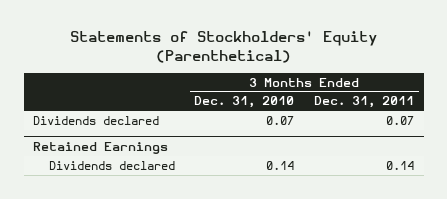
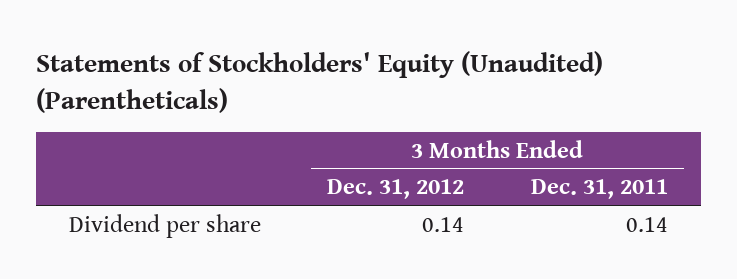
- Statements of Stockholders' Equity (Parenthetical)
+ Statements of Stockholders' Equity (Unaudited) (Parentheticals)
- | 3 Months Ended Dec. 31, 2010 | 3 Months Ended Dec. 31, 2011
+ | 3 Months Ended Dec. 31, 2012 | 3 Months Ended Dec. 31, 2011
- Dividends declared | 0.07 | 0.07
- Retained Earnings
- Dividends declared | 0.14 | 0.14
+ Dividend per share | 0.14 | 0.14

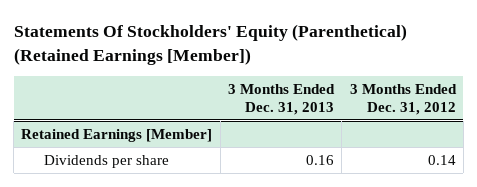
- Statements of Stockholders' Equity (Unaudited) (Parentheticals)
+ Statements Of Stockholders' Equity (Parenthetical) (Retained Earnings [Member])
- | 3 Months Ended Dec. 31, 2012 | 3 Months Ended Dec. 31, 2011
+ | 3 Months Ended Dec. 31, 2013 | 3 Months Ended Dec. 31, 2012
- Dividend per share | 0.14 | 0.14
+ Retained Earnings [Member]
+ Dividends per share | 0.16 | 0.14

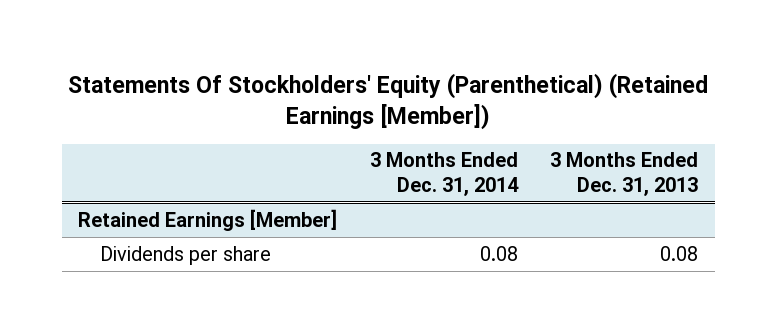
- | 3 Months Ended Dec. 31, 2013 | 3 Months Ended Dec. 31, 2012
+ | 3 Months Ended Dec. 31, 2014 | 3 Months Ended Dec. 31, 2013
@ Retained Earnings [Member]
- Dividends per share | 0.16 | 0.14
+ Dividends per share | 0.08 | 0.08

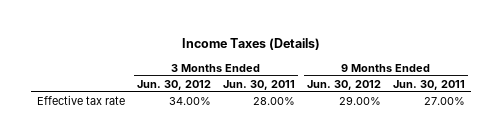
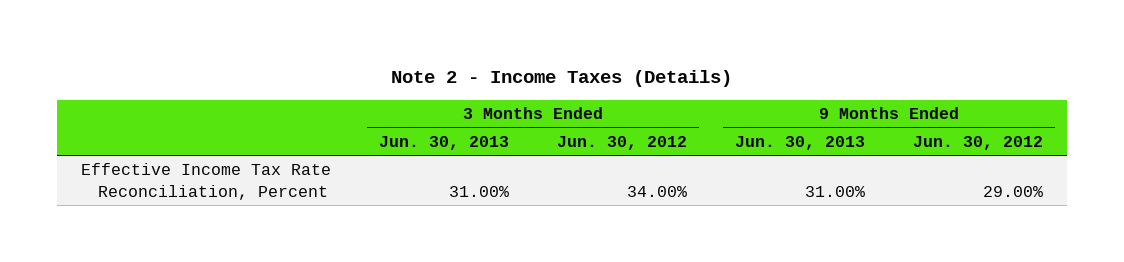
- Income Taxes (Details)
+ Note 2 - Income Taxes (Details)
- | 3 Months Ended Jun. 30, 2012 | 3 Months Ended Jun. 30, 2011 | 9 Months Ended Jun. 30, 2012 | 9 Months Ended Jun. 30, 2011
+ | 3 Months Ended Jun. 30, 2013 | 3 Months Ended Jun. 30, 2012 | 9 Months Ended Jun. 30, 2013 | 9 Months Ended Jun. 30, 2012
- Effective tax rate | 34.00% | 28.00% | 29.00% | 27.00%
+ Effective Income Tax Rate Reconciliation, Percent | 31.00% | 34.00% | 31.00% | 29.00%

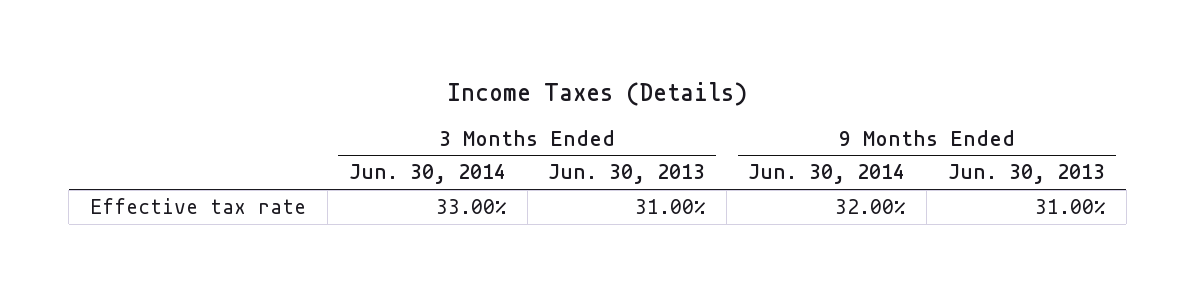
- Note 2 - Income Taxes (Details)
+ Income Taxes (Details)
- | 3 Months Ended Jun. 30, 2013 | 3 Months Ended Jun. 30, 2012 | 9 Months Ended Jun. 30, 2013 | 9 Months Ended Jun. 30, 2012
+ | 3 Months Ended Jun. 30, 2014 | 3 Months Ended Jun. 30, 2013 | 9 Months Ended Jun. 30, 2014 | 9 Months Ended Jun. 30, 2013
- Effective Income Tax Rate Reconciliation, Percent | 31.00% | 34.00% | 31.00% | 29.00%
+ Effective tax rate | 33.00% | 31.00% | 32.00% | 31.00%

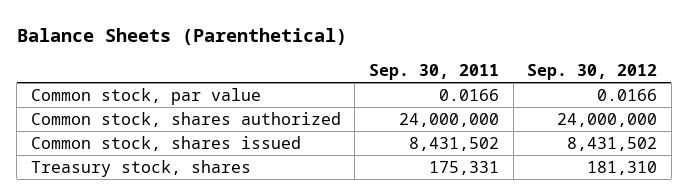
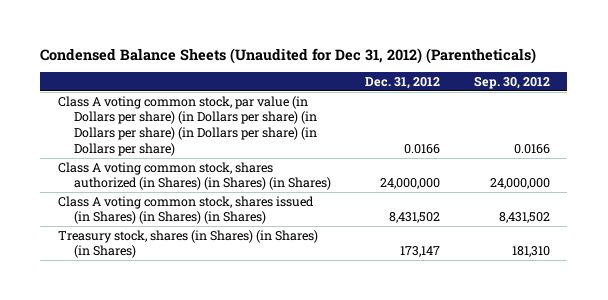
- Balance Sheets (Parenthetical)
+ Condensed Balance Sheets (Unaudited for Dec 31, 2012) (Parentheticals)
- | Sep. 30, 2011 | Sep. 30, 2012
+ | Dec. 31, 2012 | Sep. 30, 2012
- Common stock, par value | 0.0166 | 0.0166
- Common stock, shares authorized | 24,000,000 | 24,000,000
- Common stock, shares issued | 8,431,502 | 8,431,502
- Treasury stock, shares | 175,331 | 181,310
+ Class A voting common stock, par value (in Dollars per share) (in Dollars per share) (in Dollars per share) (in Dollars per share) (in Dollars per share) | 0.0166 | 0.0166
+ Class A voting common stock, shares authorized (in Shares) (in Shares) (in Shares) | 24,000,000 | 24,000,000
+ Class A voting common stock, shares issued (in Shares) (in Shares) (in Shares) | 8,431,502 | 8,431,502
+ Treasury stock, shares (in Shares) (in Shares) (in Shares) | 173,147 | 181,310

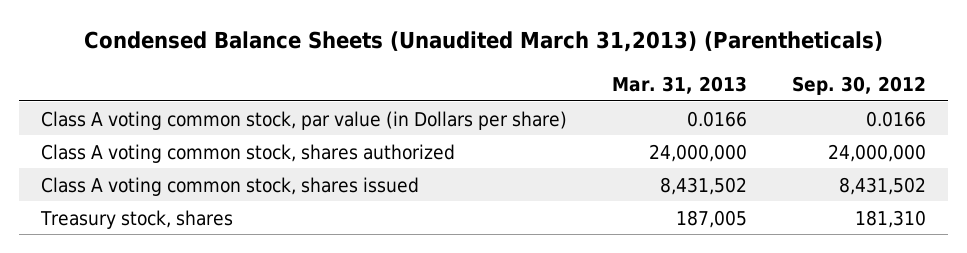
- Condensed Balance Sheets (Unaudited for Dec 31, 2012) (Parentheticals)
+ Condensed Balance Sheets (Unaudited March 31,2013) (Parentheticals)
- | Dec. 31, 2012 | Sep. 30, 2012
+ | Mar. 31, 2013 | Sep. 30, 2012
- Class A voting common stock, par value (in Dollars per share) (in Dollars per share) (in Dollars per share) (in Dollars per share) (in Dollars per share) | 0.0166 | 0.0166
- Class A voting common stock, shares authorized (in Shares) (in Shares) (in Shares) | 24,000,000 | 24,000,000
- Class A voting common stock, shares issued (in Shares) (in Shares) (in Shares) | 8,431,502 | 8,431,502
- Treasury stock, shares (in Shares) (in Shares) (in Shares) | 173,147 | 181,310
+ Class A voting common stock, par value (in Dollars per share) | 0.0166 | 0.0166
+ Class A voting common stock, shares authorized | 24,000,000 | 24,000,000
+ Class A voting common stock, shares issued | 8,431,502 | 8,431,502
+ Treasury stock, shares | 187,005 | 181,310

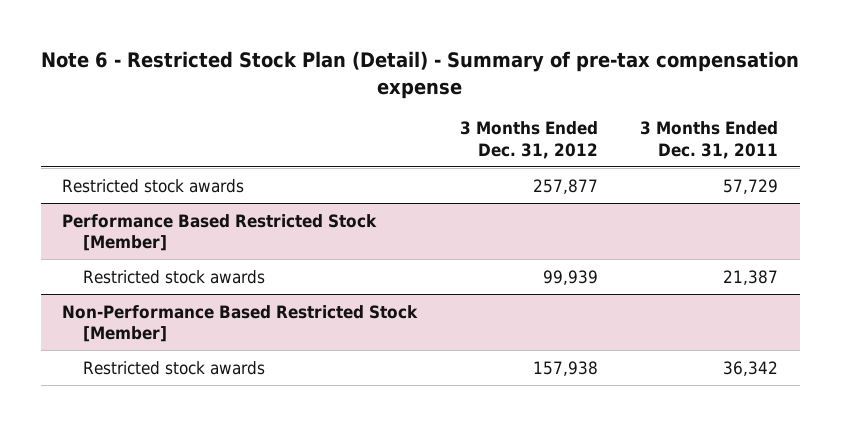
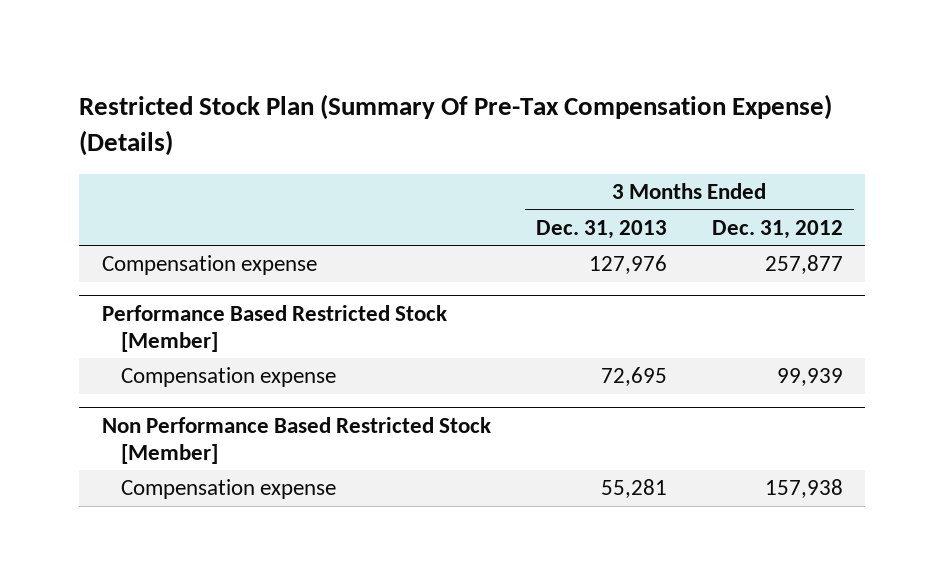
- Note 6 - Restricted Stock Plan (Detail) - Summary of pre-tax compensation expense
+ Restricted Stock Plan (Summary Of Pre-Tax Compensation Expense) (Details)
- | 3 Months Ended Dec. 31, 2012 | 3 Months Ended Dec. 31, 2011
+ | 3 Months Ended Dec. 31, 2013 | 3 Months Ended Dec. 31, 2012
- Restricted stock awards | 257,877 | 57,729
+ Compensation expense | 127,976 | 257,877
@ Performance Based Restricted Stock [Member]
- Restricted stock awards | 99,939 | 21,387
- Non-Performance Based Restricted Stock [Member]
- Restricted stock awards | 157,938 | 36,342
@ Performance Based Restricted Stock [Member]
+ Compensation expense | 72,695 | 99,939
+ Non Performance Based Restricted Stock [Member]
+ Compensation expense | 55,281 | 157,938

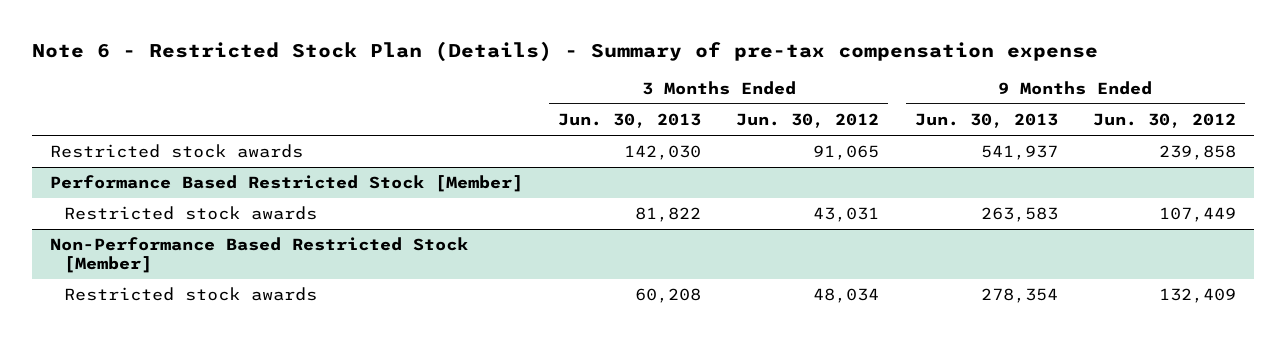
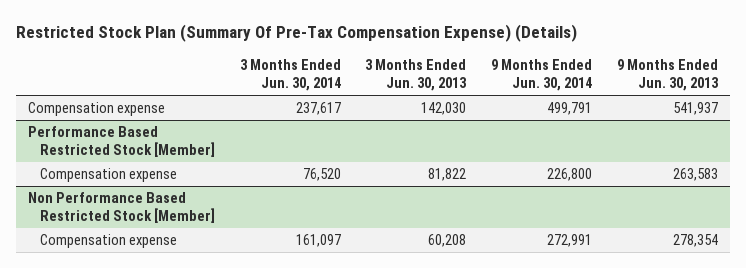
- Note 6 - Restricted Stock Plan (Details) - Summary of pre-tax compensation expense
+ Restricted Stock Plan (Summary Of Pre-Tax Compensation Expense) (Details)
- | 3 Months Ended Jun. 30, 2013 | 3 Months Ended Jun. 30, 2012 | 9 Months Ended Jun. 30, 2013 | 9 Months Ended Jun. 30, 2012
+ | 3 Months Ended Jun. 30, 2014 | 3 Months Ended Jun. 30, 2013 | 9 Months Ended Jun. 30, 2014 | 9 Months Ended Jun. 30, 2013
- Restricted stock awards | 142,030 | 91,065 | 541,937 | 239,858
+ Compensation expense | 237,617 | 142,030 | 499,791 | 541,937
@ Performance Based Restricted Stock [Member]
- Restricted stock awards | 81,822 | 43,031 | 263,583 | 107,449
- Non-Performance Based Restricted Stock [Member]
- Restricted stock awards | 60,208 | 48,034 | 278,354 | 132,409
@ Performance Based Restricted Stock [Member]
+ Compensation expense | 76,520 | 81,822 | 226,800 | 263,583
+ Non Performance Based Restricted Stock [Member]
+ Compensation expense | 161,097 | 60,208 | 272,991 | 278,354

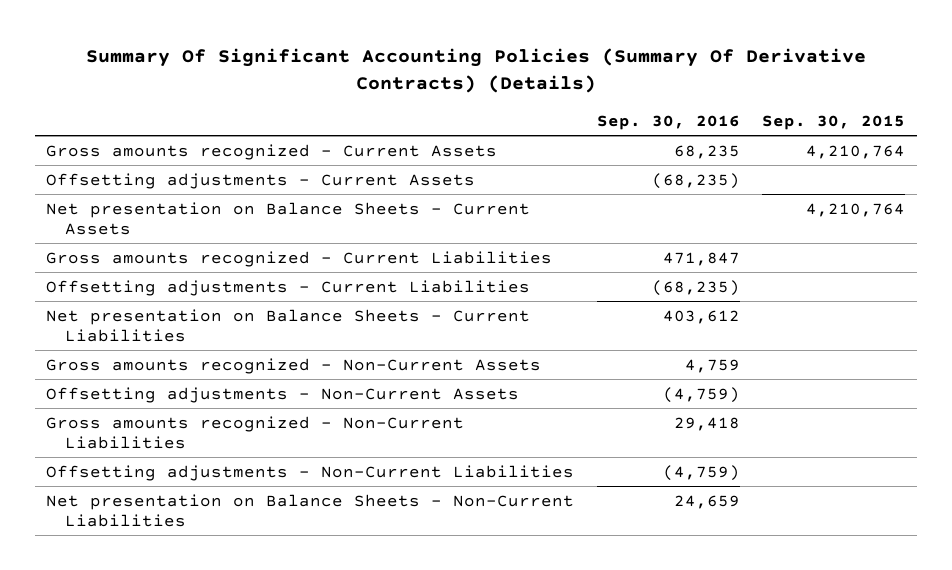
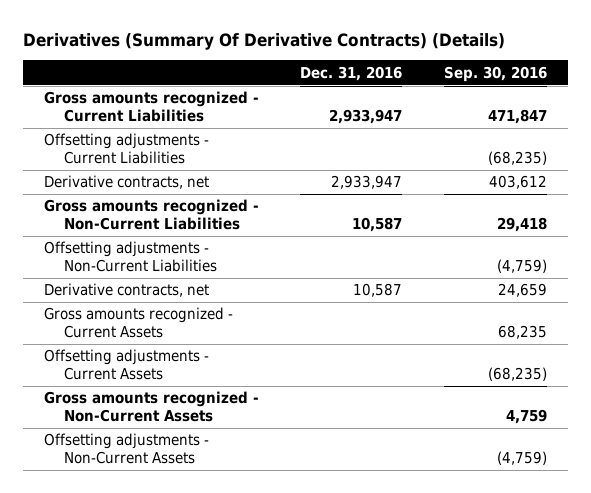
- Summary Of Significant Accounting Policies (Summary Of Derivative Contracts) (Details)
+ Derivatives (Summary Of Derivative Contracts) (Details)
- | Sep. 30, 2016 | Sep. 30, 2015
+ | Dec. 31, 2016 | Sep. 30, 2016
- Net presentation on Balance Sheets - Current Assets | | 4,210,764
- Net presentation on Balance Sheets - Current Liabilities | 403,612 |
+ Derivative contracts, net | 2,933,947 | 403,612
- Net presentation on Balance Sheets - Non-Current Liabilities | 24,659 |
+ Derivative contracts, net | 10,587 | 24,659
moved down: Gross amounts recognized - Current Assets | | 68,235
moved down: Offsetting adjustments - Current Assets | | (68,235)
moved down: Gross amounts recognized - Non-Current Assets | | 4,759
moved down: Offsetting adjustments - Non-Current Assets | | (4,759)

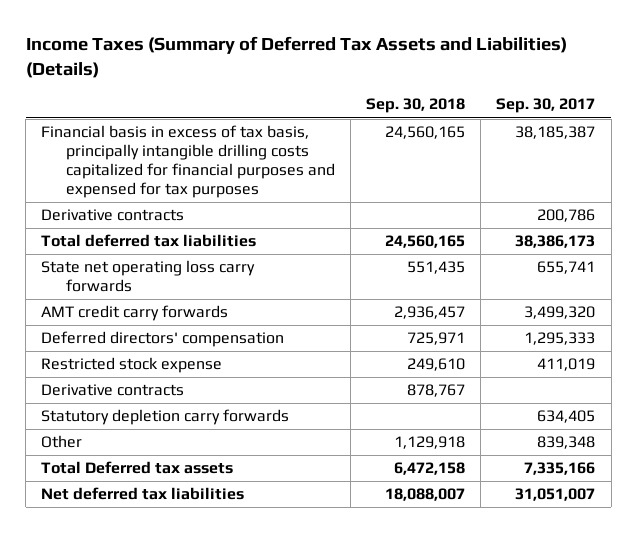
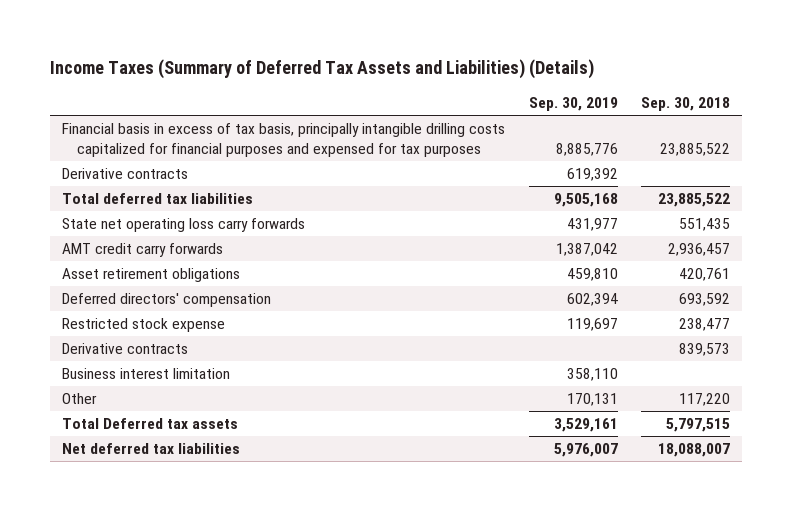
- | Sep. 30, 2018 | Sep. 30, 2017
+ | Sep. 30, 2019 | Sep. 30, 2018
- Financial basis in excess of tax basis, principally intangible drilling costs capitalized for financial purposes and expensed for tax purposes | 24,560,165 | 38,185,387
+ Financial basis in excess of tax basis, principally intangible drilling costs capitalized for financial purposes and expensed for tax purposes | 8,885,776 | 23,885,522
- Total deferred tax liabilities | 24,560,165 | 38,386,173
+ Total deferred tax liabilities | 9,505,168 | 23,885,522
- Deferred directors' compensation | 725,971 | 1,295,333
- Restricted stock expense | 249,610 | 411,019
- Derivative contracts | 878,767 |
- Statutory depletion carry forwards | | 634,405
- Other | 1,129,918 | 839,348
- Total Deferred tax assets | 6,472,158 | 7,335,166
+ Asset retirement obligations | 459,810 | 420,761
+ Deferred directors' compensation | 602,394 | 693,592
+ Restricted stock expense | 119,697 | 238,477
+ Derivative contracts | | 839,573
+ Business interest limitation | 358,110 |
+ Other | 170,131 | 117,220
+ Total Deferred tax assets | 3,529,161 | 5,797,515

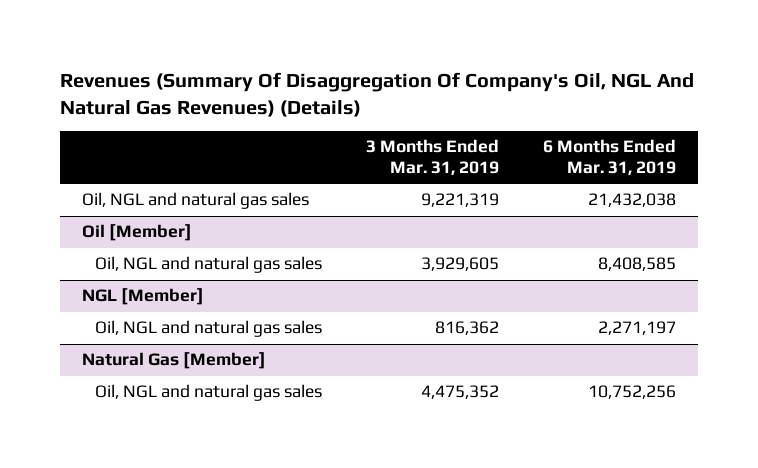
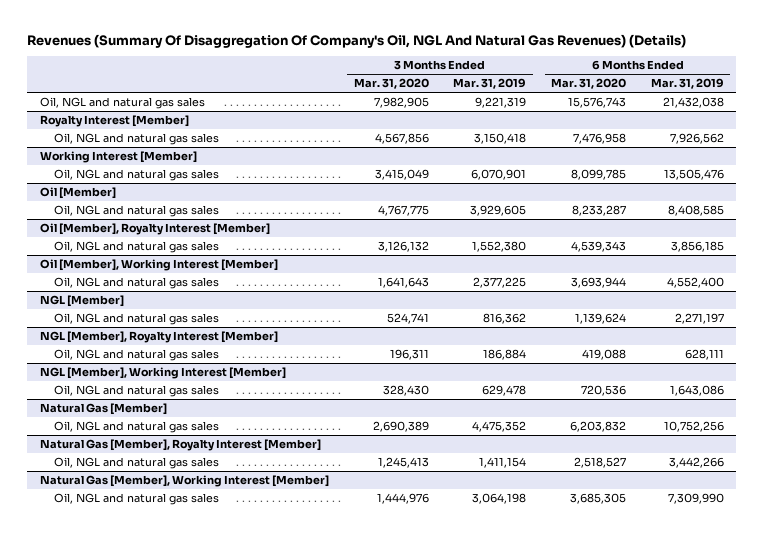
- | 3 Months Ended Mar. 31, 2019 | 6 Months Ended Mar. 31, 2019
+ | 3 Months Ended Mar. 31, 2020 | 3 Months Ended Mar. 31, 2019 | 6 Months Ended Mar. 31, 2020 | 6 Months Ended Mar. 31, 2019
+ Royalty Interest [Member]
+ Oil, NGL and natural gas sales | 4,567,856 | 3,150,418 | 7,476,958 | 7,926,562
+ Working Interest [Member]
+ Oil, NGL and natural gas sales | 3,415,049 | 6,070,901 | 8,099,785 | 13,505,476
+ Oil [Member], Royalty Interest [Member]
+ Oil, NGL and natural gas sales | 3,126,132 | 1,552,380 | 4,539,343 | 3,856,185
+ Oil [Member], Working Interest [Member]
+ Oil, NGL and natural gas sales | 1,641,643 | 2,377,225 | 3,693,944 | 4,552,400
+ NGL [Member], Royalty Interest [Member]
+ Oil, NGL and natural gas sales | 196,311 | 186,884 | 419,088 | 628,111
+ NGL [Member], Working Interest [Member]
+ Oil, NGL and natural gas sales | 328,430 | 629,478 | 720,536 | 1,643,086
+ Natural Gas [Member], Royalty Interest [Member]
+ Oil, NGL and natural gas sales | 1,245,413 | 1,411,154 | 2,518,527 | 3,442,266
+ Natural Gas [Member], Working Interest [Member]
+ Oil, NGL and natural gas sales | 1,444,976 | 3,064,198 | 3,685,305 | 7,309,990

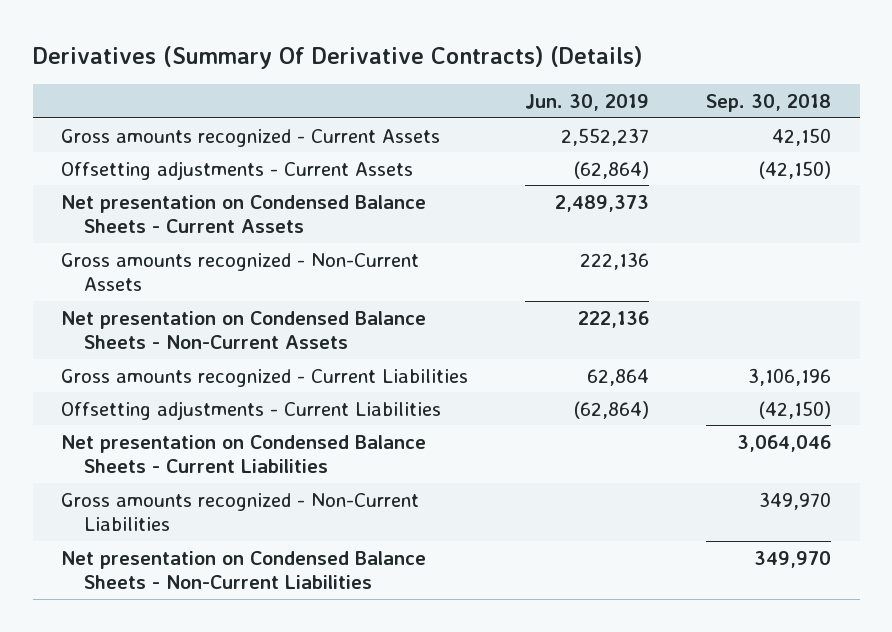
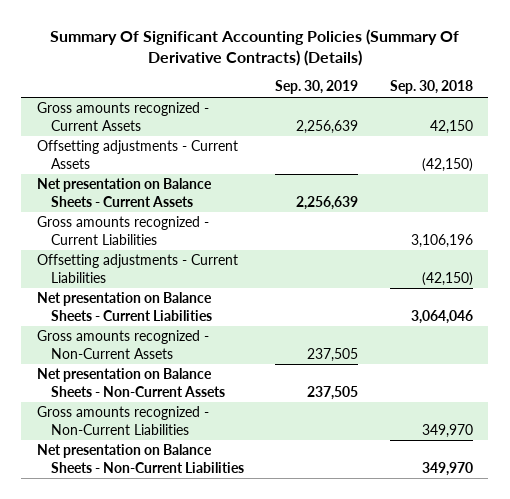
- Derivatives (Summary Of Derivative Contracts) (Details)
+ Summary Of Significant Accounting Policies (Summary Of Derivative Contracts) (Details)
- | Jun. 30, 2019 | Sep. 30, 2018
+ | Sep. 30, 2019 | Sep. 30, 2018
- Net presentation on Condensed Balance Sheets - Current Assets | 2,489,373 |
- Net presentation on Condensed Balance Sheets - Non-Current Assets | 222,136 |
+ Net presentation on Balance Sheets - Current Assets | 2,256,639 |
- Net presentation on Condensed Balance Sheets - Current Liabilities | | 3,064,046
+ Net presentation on Balance Sheets - Current Liabilities | | 3,064,046
moved down: Gross amounts recognized - Non-Current Assets | 237,505 |
+ Net presentation on Balance Sheets - Non-Current Assets | 237,505 |
- Net presentation on Condensed Balance Sheets - Non-Current Liabilities | | 349,970
+ Net presentation on Balance Sheets - Non-Current Liabilities | | 349,970

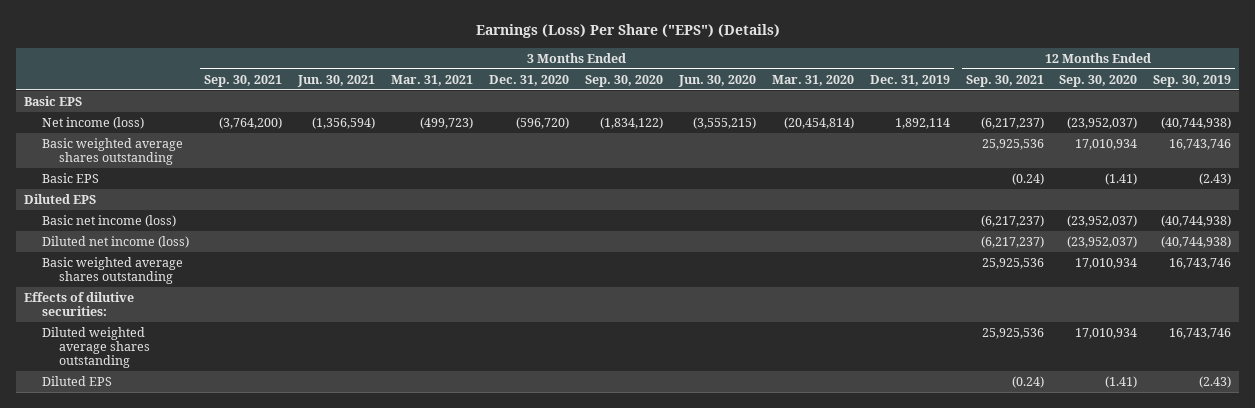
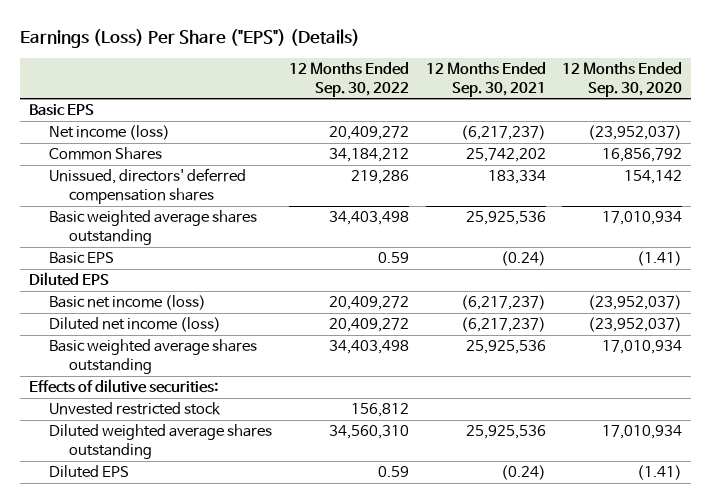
- | 3 Months Ended Sep. 30, 2021 | 3 Months Ended Jun. 30, 2021 | 3 Months Ended Mar. 31, 2021 | 3 Months Ended Dec. 31, 2020 | 3 Months Ended Sep. 30, 2020 | 3 Months Ended Jun. 30, 2020 | 3 Months Ended Mar. 31, 2020 | 3 Months Ended Dec. 31, 2019 | 12 Months Ended Sep. 30, 2021 | 12 Months Ended Sep. 30, 2020 | 12 Months Ended Sep. 30, 2019
+ | 12 Months Ended Sep. 30, 2022 | 12 Months Ended Sep. 30, 2021 | 12 Months Ended Sep. 30, 2020
+ Common Shares | 34,184,212 | 25,742,202 | 16,856,792
+ Unissued, directors' deferred compensation shares | 219,286 | 183,334 | 154,142
+ Unvested restricted stock | 156,812 | |

